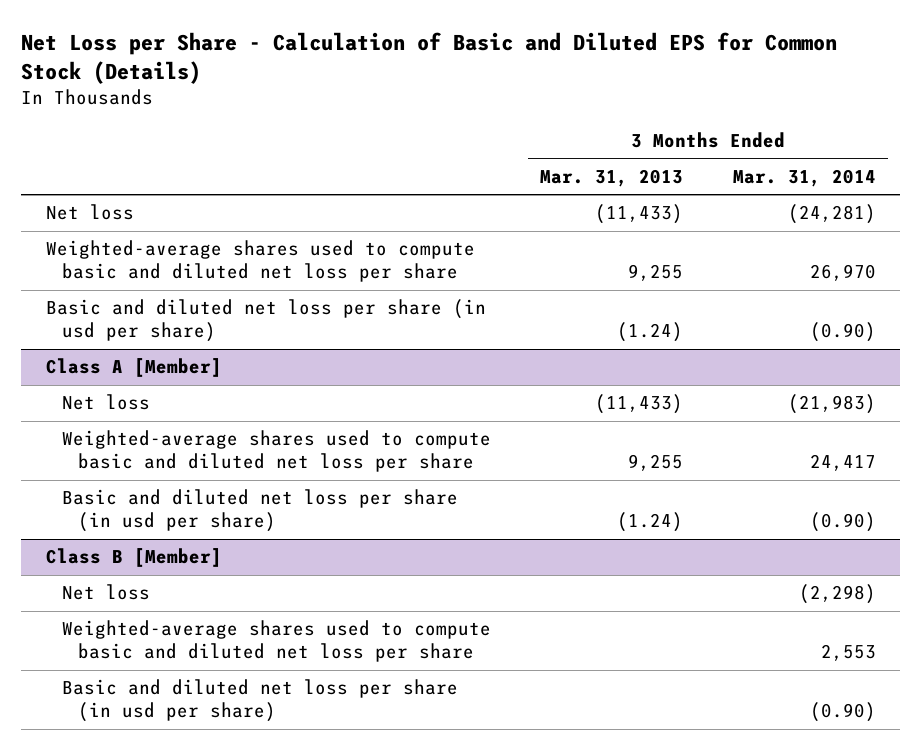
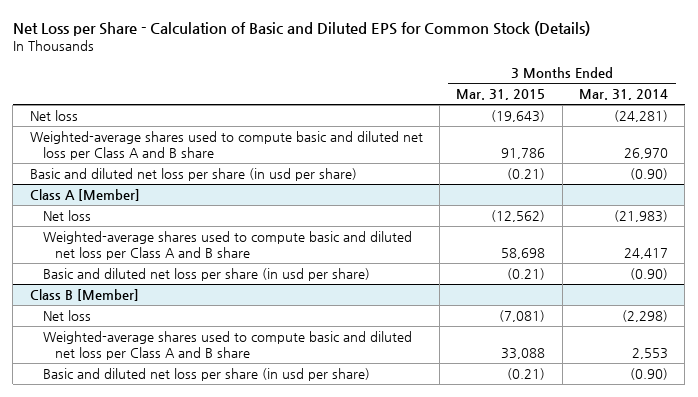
- | 3 Months Ended Mar. 31, 2013 | 3 Months Ended Mar. 31, 2014
+ | 3 Months Ended Mar. 31, 2015 | 3 Months Ended Mar. 31, 2014
- Weighted-average shares used to compute basic and diluted net loss per share | 9,255 | 26,970
+ Weighted-average shares used to compute basic and diluted net loss per Class A and B share | 91,786 | 26,970
@ Class A [Member]
- Weighted-average shares used to compute basic and diluted net loss per share | 9,255 | 24,417
+ Weighted-average shares used to compute basic and diluted net loss per Class A and B share | 58,698 | 24,417
@ Class B [Member]
- Weighted-average shares used to compute basic and diluted net loss per share | | 2,553
+ Weighted-average shares used to compute basic and diluted net loss per Class A and B share | 33,088 | 2,553

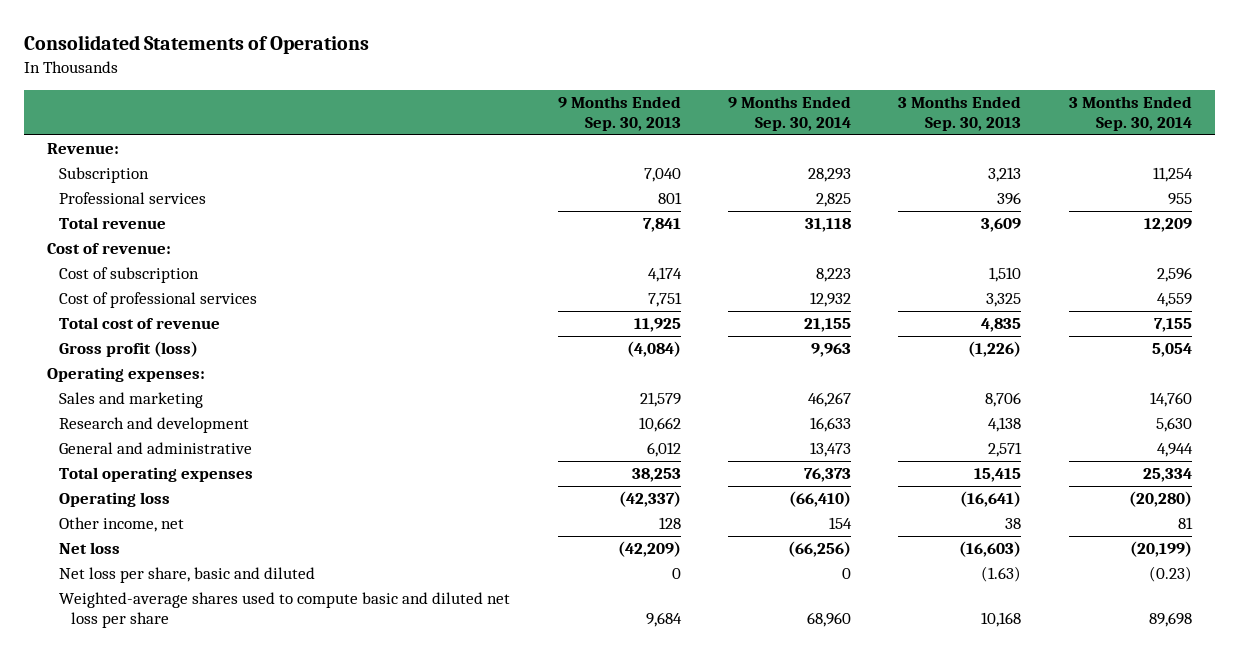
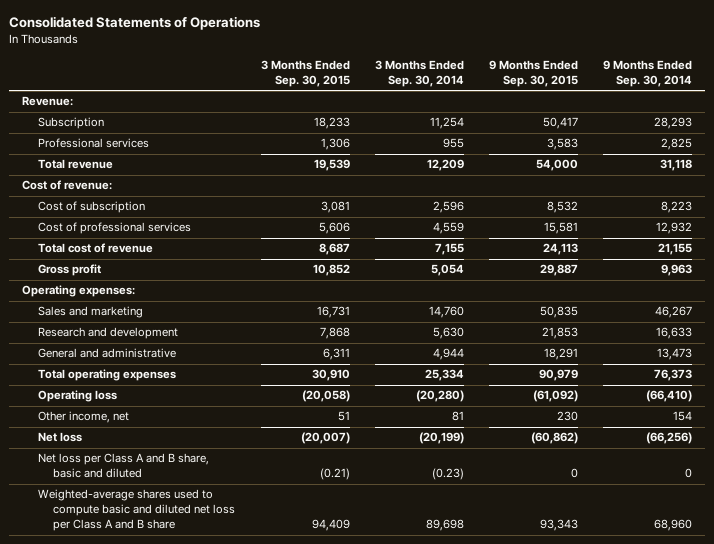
- | 9 Months Ended Sep. 30, 2013 | 9 Months Ended Sep. 30, 2014 | 3 Months Ended Sep. 30, 2013 | 3 Months Ended Sep. 30, 2014
+ | 3 Months Ended Sep. 30, 2015 | 3 Months Ended Sep. 30, 2014 | 9 Months Ended Sep. 30, 2015 | 9 Months Ended Sep. 30, 2014
- Gross profit (loss) | (4,084) | 9,963 | (1,226) | 5,054
+ Gross profit | 10,852 | 5,054 | 29,887 | 9,963
- Net loss per share, basic and diluted | 0 | 0 | (1.63) | (0.23)
- Weighted-average shares used to compute basic and diluted net loss per share | 9,684 | 68,960 | 10,168 | 89,698
+ Net loss per Class A and B share, basic and diluted | (0.21) | (0.23) | 0 | 0
+ Weighted-average shares used to compute basic and diluted net loss per Class A and B share | 94,409 | 89,698 | 93,343 | 68,960

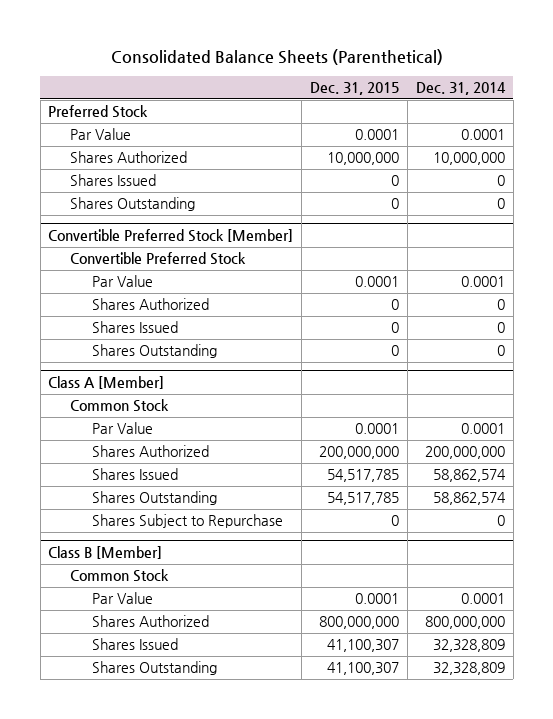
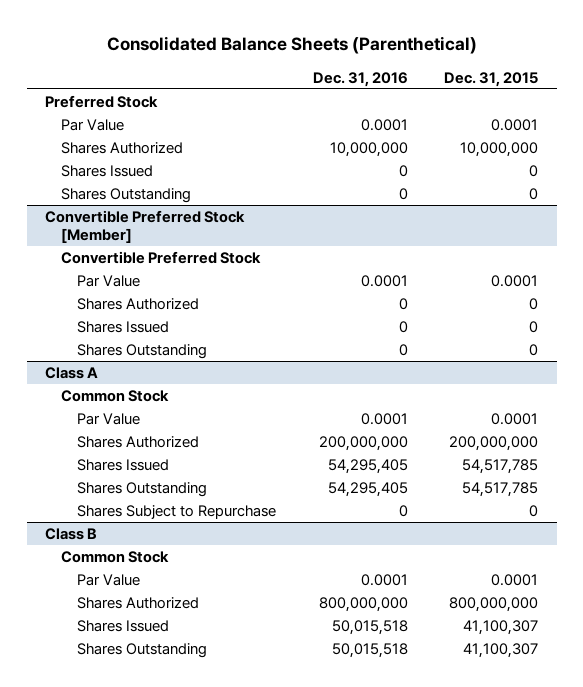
- | Dec. 31, 2015 | Dec. 31, 2014
+ | Dec. 31, 2016 | Dec. 31, 2015
- Class A [Member]
+ Class A
- Class B [Member]
+ Class B

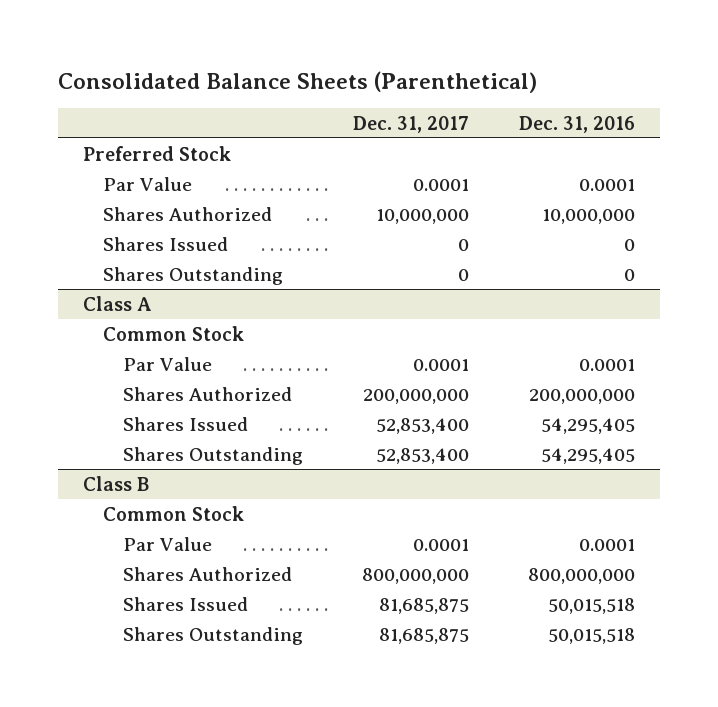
- | Dec. 31, 2016 | Dec. 31, 2015
+ | Dec. 31, 2017 | Dec. 31, 2016
- Convertible Preferred Stock [Member]
- Convertible Preferred Stock
- Par Value | 0.0001 | 0.0001
- Shares Authorized | 0 | 0
- Shares Issued | 0 | 0
- Shares Outstanding | 0 | 0
@ Class A
- Shares Subject to Repurchase | 0 | 0

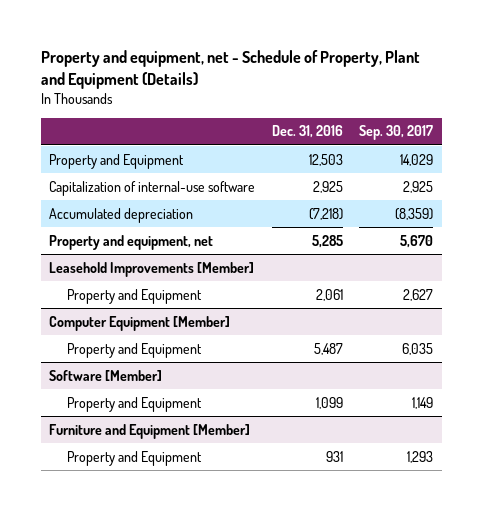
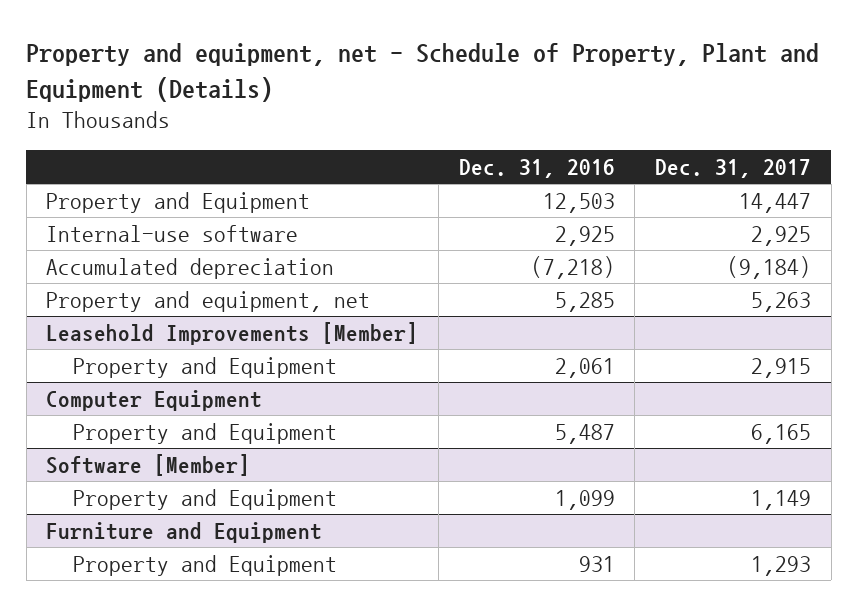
- | Dec. 31, 2016 | Sep. 30, 2017
+ | Dec. 31, 2016 | Dec. 31, 2017
- Capitalization of internal-use software | 2,925 | 2,925
+ Internal-use software | 2,925 | 2,925
- Computer Equipment [Member]
+ Computer Equipment
- Furniture and Equipment [Member]
+ Furniture and Equipment

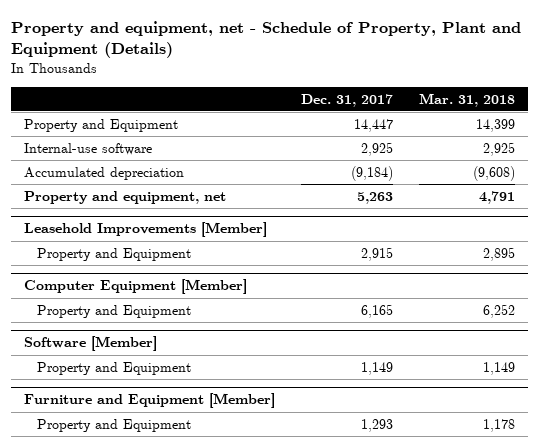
- | Dec. 31, 2016 | Dec. 31, 2017
+ | Dec. 31, 2017 | Mar. 31, 2018
- Computer Equipment
+ Computer Equipment [Member]
- Furniture and Equipment
+ Furniture and Equipment [Member]

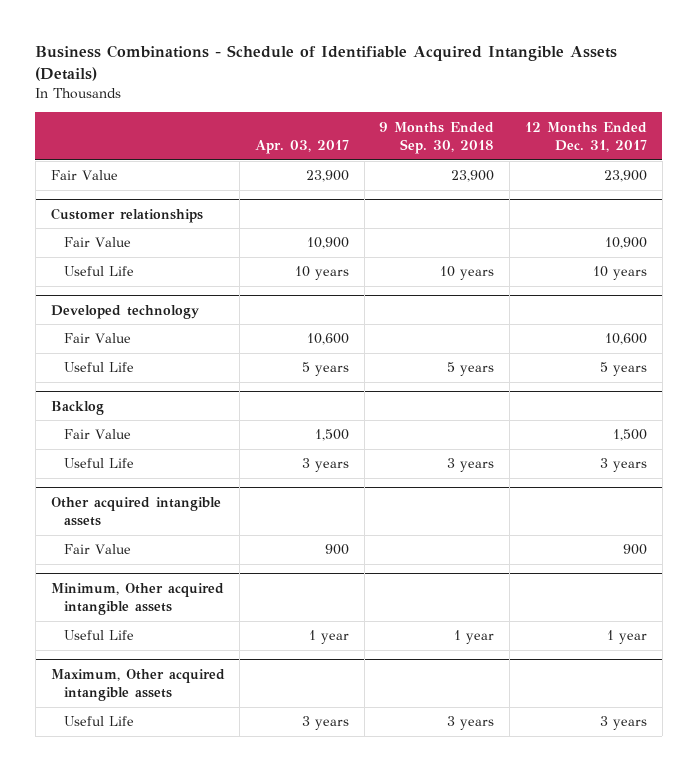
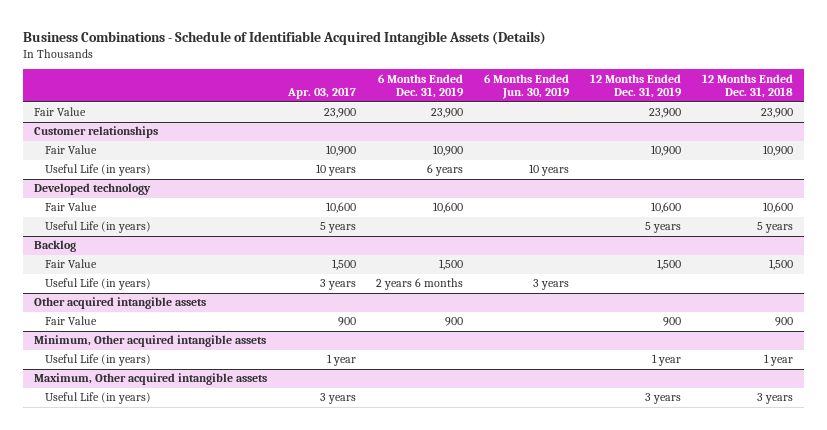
- | Apr. 03, 2017 | 9 Months Ended Sep. 30, 2018 | 12 Months Ended Dec. 31, 2017
+ | Apr. 03, 2017 | 6 Months Ended Dec. 31, 2019 | 6 Months Ended Jun. 30, 2019 | 12 Months Ended Dec. 31, 2019 | 12 Months Ended Dec. 31, 2018
@ Customer relationships
- Useful Life | 10 years | 10 years | 10 years
+ Useful Life (in years) | 10 years | 6 years | 10 years | |
@ Developed technology
- Useful Life | 5 years | 5 years | 5 years
+ Useful Life (in years) | 5 years | | | 5 years | 5 years
@ Backlog
- Useful Life | 3 years | 3 years | 3 years
+ Useful Life (in years) | 3 years | 2 years 6 months | 3 years | |
@ Minimum, Other acquired intangible assets
- Useful Life | 1 year | 1 year | 1 year
+ Useful Life (in years) | 1 year | | | 1 year | 1 year
@ Maximum, Other acquired intangible assets
- Useful Life | 3 years | 3 years | 3 years
+ Useful Life (in years) | 3 years | | | 3 years | 3 years

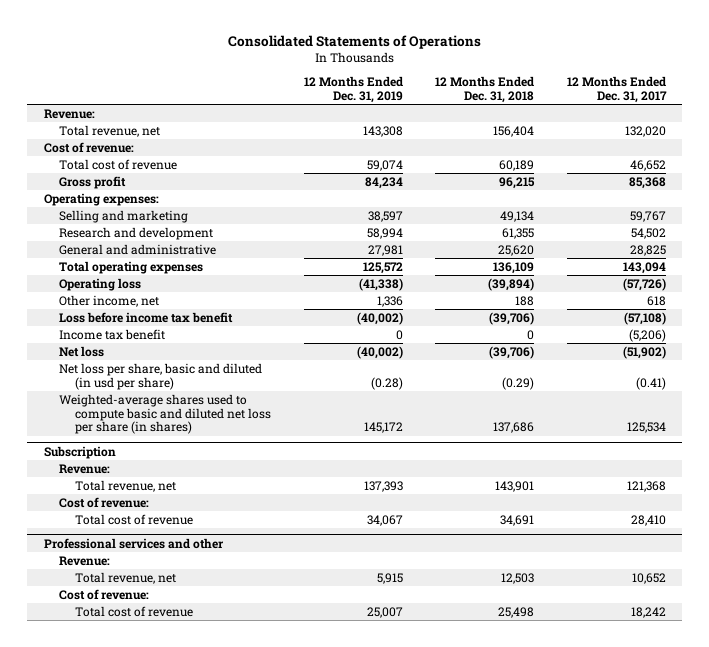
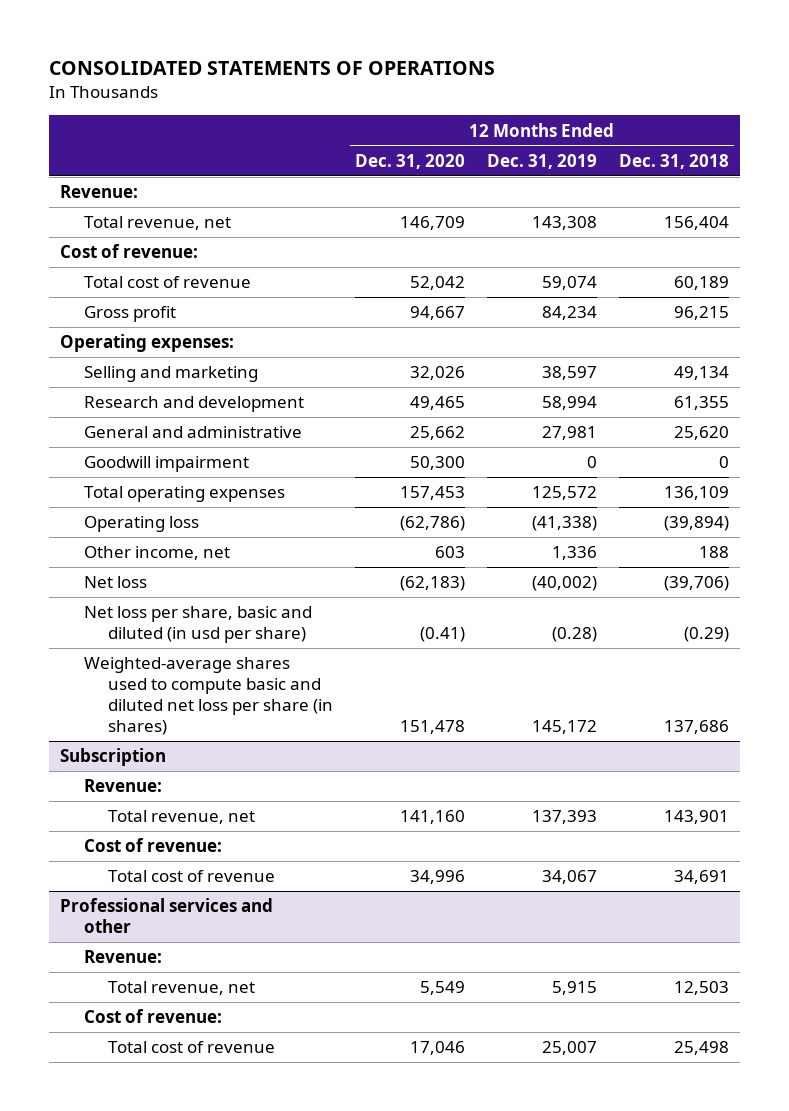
- Consolidated Statements of Operations
+ CONSOLIDATED STATEMENTS OF OPERATIONS
- | 12 Months Ended Dec. 31, 2019 | 12 Months Ended Dec. 31, 2018 | 12 Months Ended Dec. 31, 2017
+ | 12 Months Ended Dec. 31, 2020 | 12 Months Ended Dec. 31, 2019 | 12 Months Ended Dec. 31, 2018
+ Goodwill impairment | 50,300 | 0 | 0
- Loss before income tax benefit | (40,002) | (39,706) | (57,108)
- Income tax benefit | 0 | 0 | (5,206)

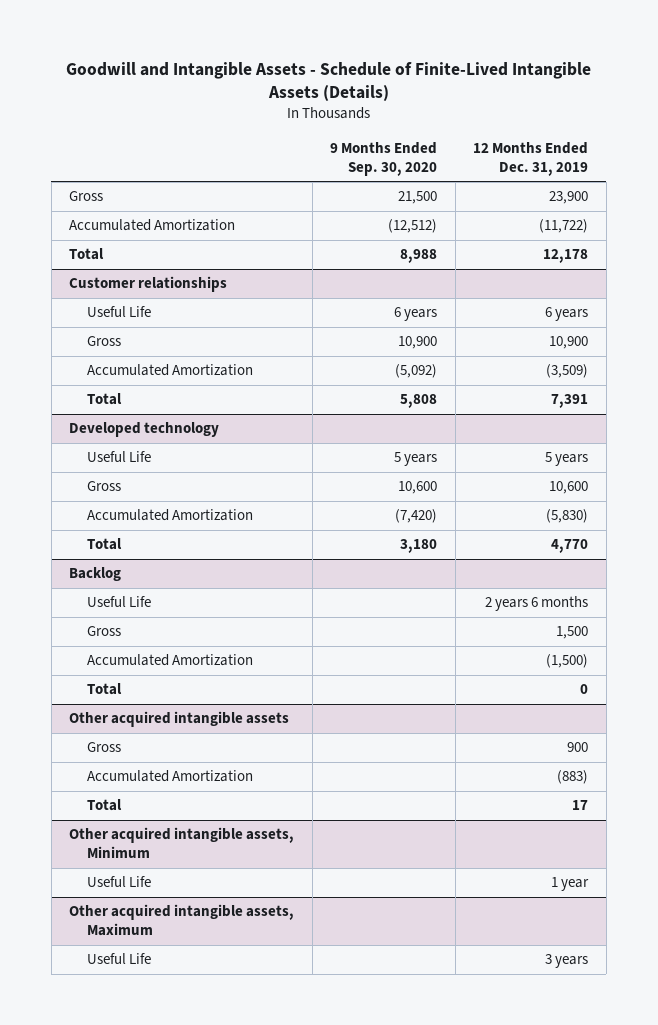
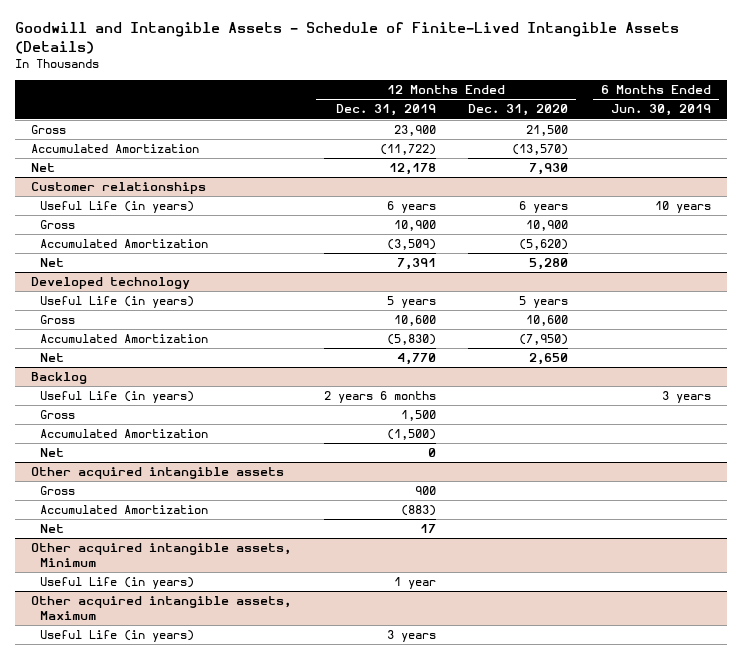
- | 9 Months Ended Sep. 30, 2020 | 12 Months Ended Dec. 31, 2019
+ | 12 Months Ended Dec. 31, 2019 | 12 Months Ended Dec. 31, 2020 | 6 Months Ended Jun. 30, 2019
- Total | 8,988 | 12,178
+ Net | 12,178 | 7,930 |
@ Customer relationships
- Useful Life | 6 years | 6 years
+ Useful Life (in years) | 6 years | 6 years | 10 years
- Total | 5,808 | 7,391
+ Net | 7,391 | 5,280 |
@ Developed technology
- Useful Life | 5 years | 5 years
+ Useful Life (in years) | 5 years | 5 years |
- Total | 3,180 | 4,770
+ Net | 4,770 | 2,650 |
@ Backlog
- Useful Life | | 2 years 6 months
+ Useful Life (in years) | 2 years 6 months | | 3 years
- Total | | 0
+ Net | 0 | |
@ Other acquired intangible assets
- Total | | 17
+ Net | 17 | |
@ Other acquired intangible assets, Minimum
- Useful Life | | 1 year
+ Useful Life (in years) | 1 year | |
@ Other acquired intangible assets, Maximum
- Useful Life | | 3 years
+ Useful Life (in years) | 3 years | |

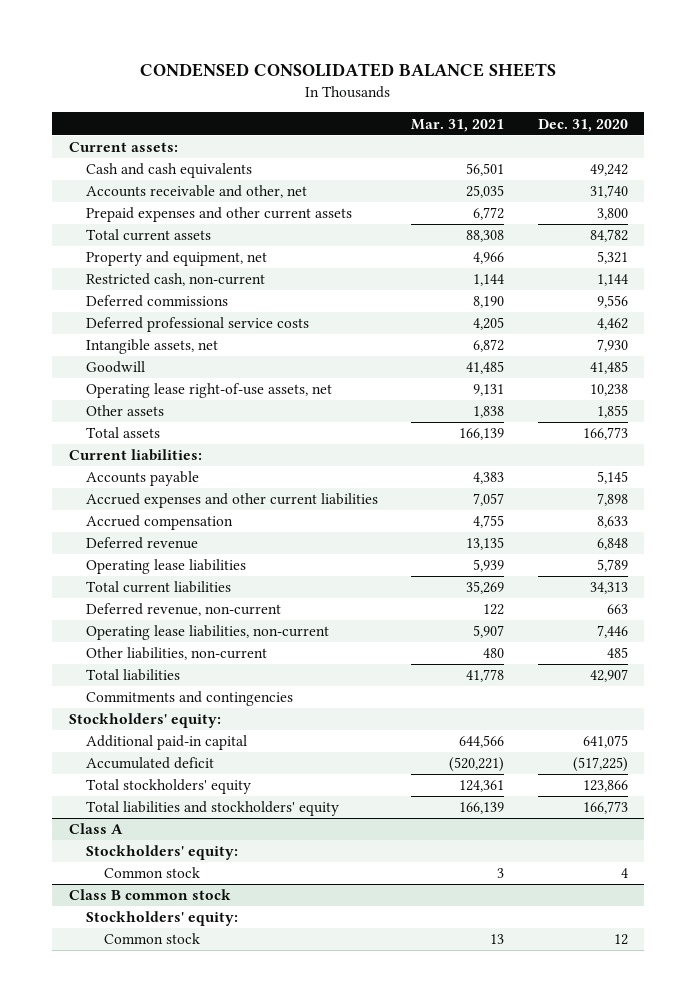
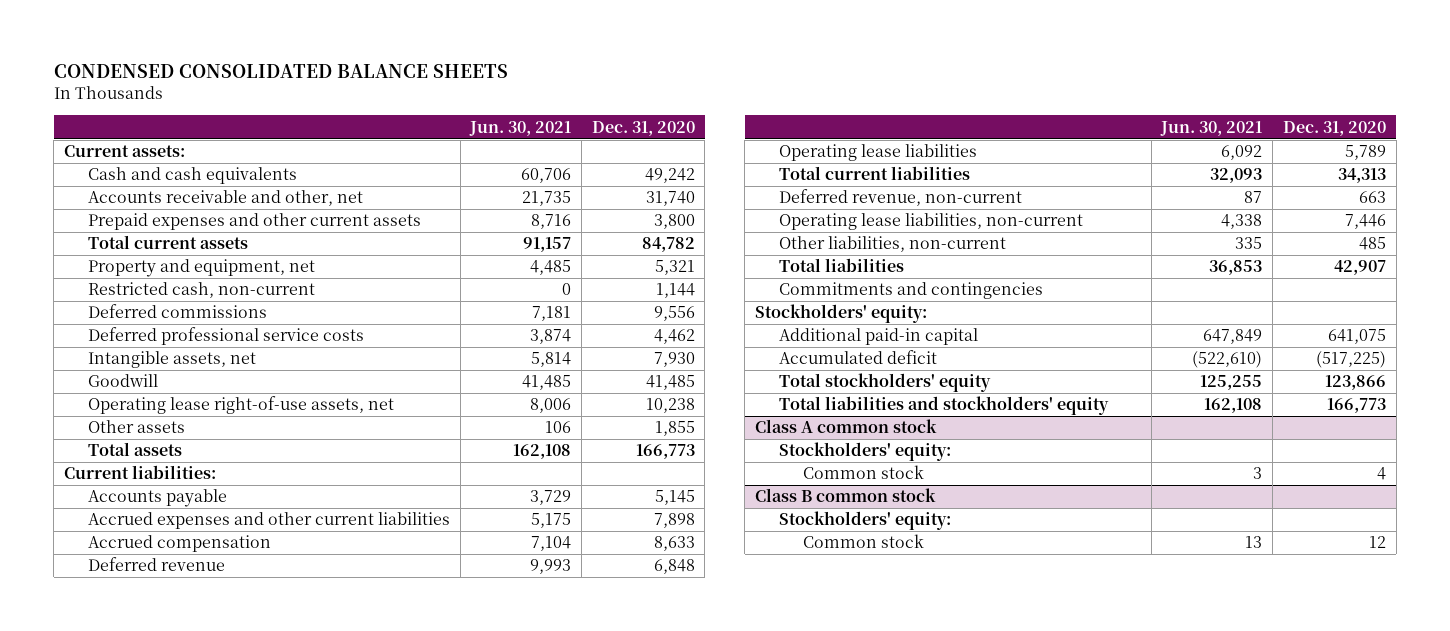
- | Mar. 31, 2021 | Dec. 31, 2020
+ | Jun. 30, 2021 | Dec. 31, 2020
- Class A
+ Class A common stock

